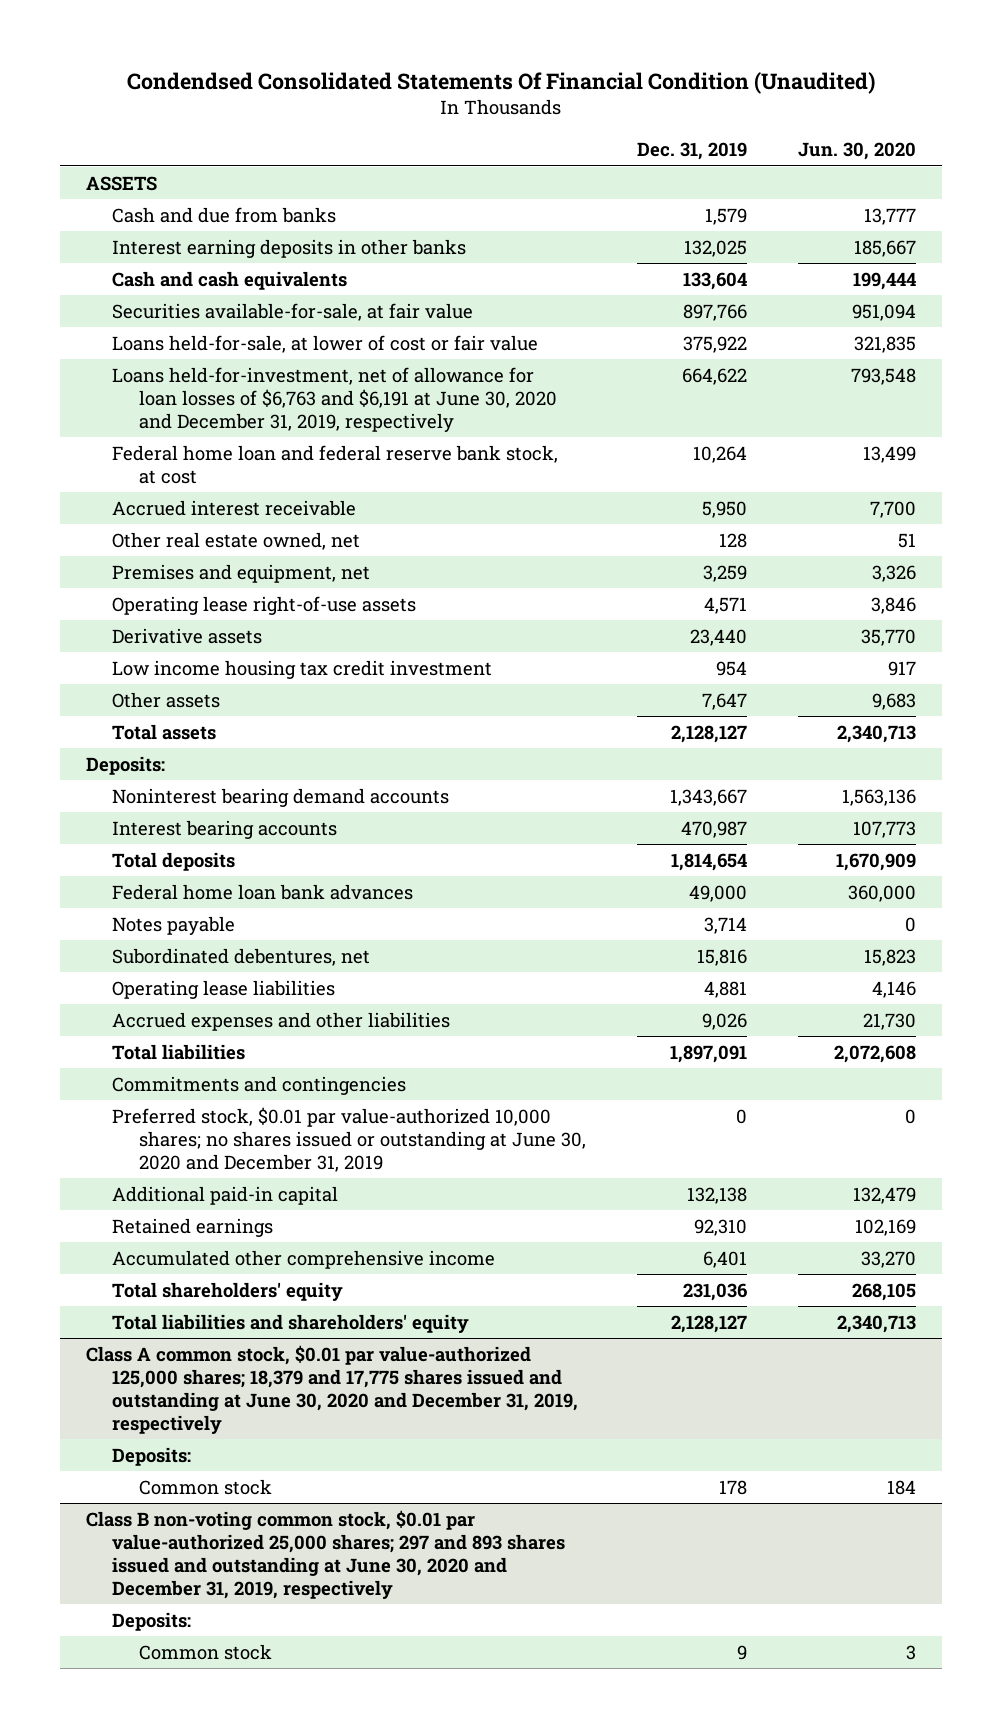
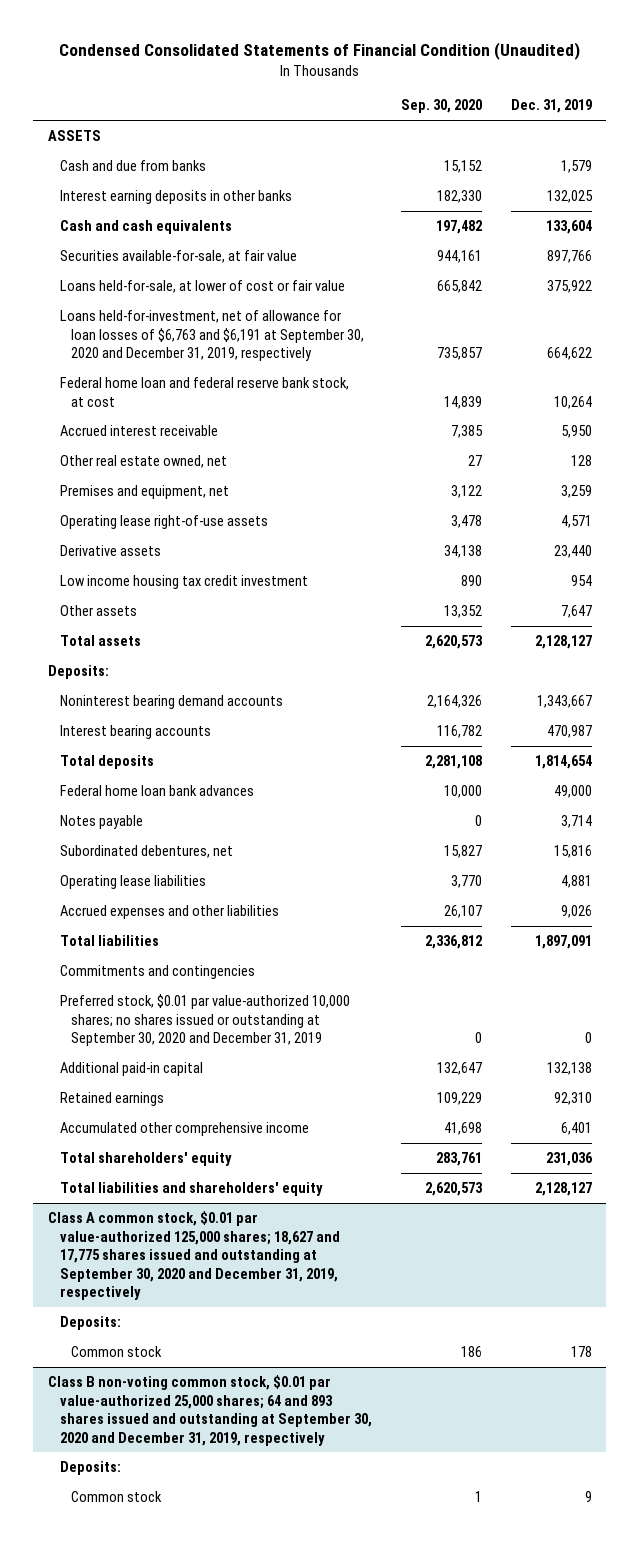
- Condendsed Consolidated Statements Of Financial Condition (Unaudited)
+ Condensed Consolidated Statements of Financial Condition (Unaudited)
- | Dec. 31, 2019 | Jun. 30, 2020
+ | Sep. 30, 2020 | Dec. 31, 2019
- Loans held-for-investment, net of allowance for loan losses of $6,763 and $6,191 at June 30, 2020 and December 31, 2019, respectively | 664,622 | 793,548
+ Loans held-for-investment, net of allowance for loan losses of $6,763 and $6,191 at September 30, 2020 and December 31, 2019, respectively | 735,857 | 664,622
- Preferred stock, $0.01 par value-authorized 10,000 shares; no shares issued or outstanding at June 30, 2020 and December 31, 2019 | 0 | 0
+ Preferred stock, $0.01 par value-authorized 10,000 shares; no shares issued or outstanding at September 30, 2020 and December 31, 2019 | 0 | 0
- Class A common stock, $0.01 par value-authorized 125,000 shares; 18,379 and 17,775 shares issued and outstanding at June 30, 2020 and December 31, 2019, respectively
+ Class A common stock, $0.01 par value-authorized 125,000 shares; 18,627 and 17,775 shares issued and outstanding at September 30, 2020 and December 31, 2019, respectively
- Class B non-voting common stock, $0.01 par value-authorized 25,000 shares; 297 and 893 shares issued and outstanding at June 30, 2020 and December 31, 2019, respectively
+ Class B non-voting common stock, $0.01 par value-authorized 25,000 shares; 64 and 893 shares issued and outstanding at September 30, 2020 and December 31, 2019, respectively

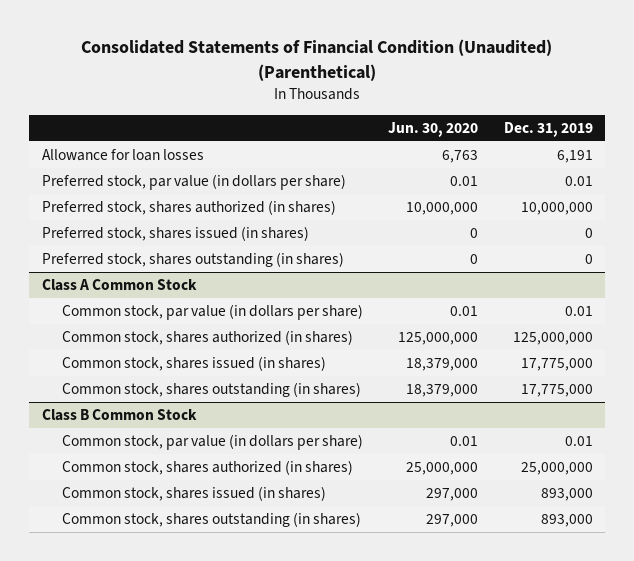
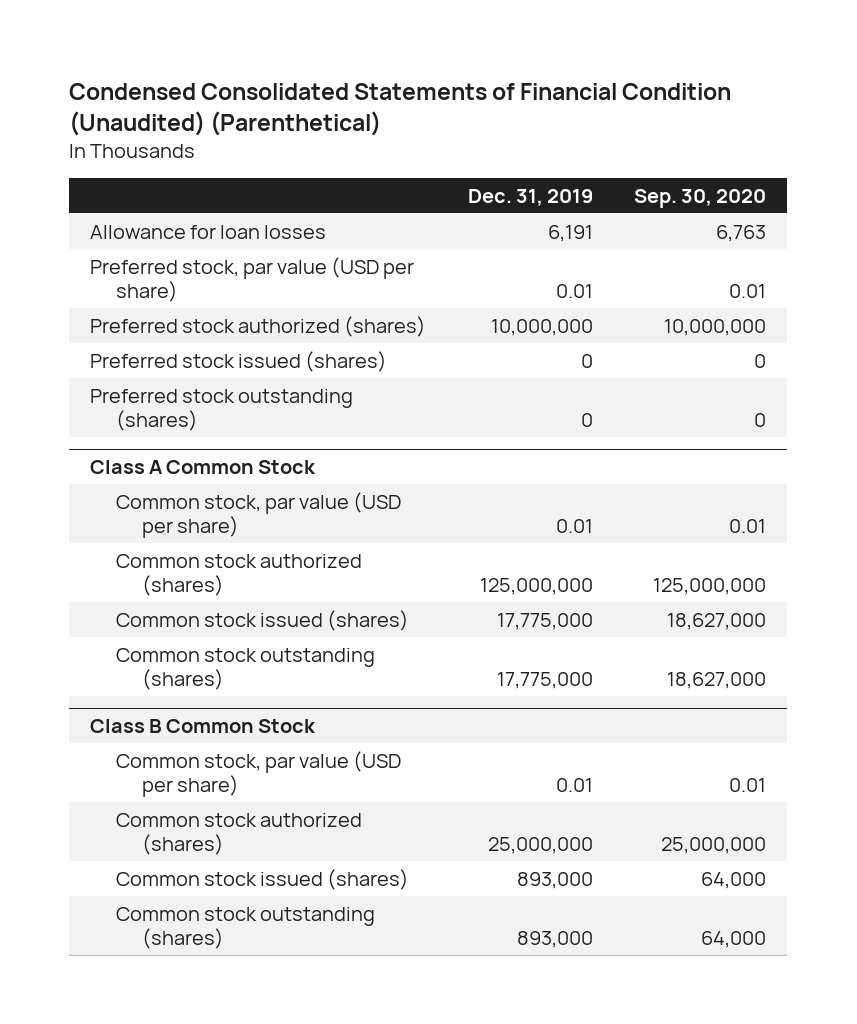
- Consolidated Statements of Financial Condition (Unaudited) (Parenthetical)
+ Condensed Consolidated Statements of Financial Condition (Unaudited) (Parenthetical)
- | Jun. 30, 2020 | Dec. 31, 2019
+ | Dec. 31, 2019 | Sep. 30, 2020
- Preferred stock, par value (in dollars per share) | 0.01 | 0.01
- Preferred stock, shares authorized (in shares) | 10,000,000 | 10,000,000
- Preferred stock, shares issued (in shares) | 0 | 0
- Preferred stock, shares outstanding (in shares) | 0 | 0
+ Preferred stock, par value (USD per share) | 0.01 | 0.01
+ Preferred stock authorized (shares) | 10,000,000 | 10,000,000
+ Preferred stock issued (shares) | 0 | 0
+ Preferred stock outstanding (shares) | 0 | 0
@ Class A Common Stock
- Common stock, par value (in dollars per share) | 0.01 | 0.01
- Common stock, shares authorized (in shares) | 125,000,000 | 125,000,000
- Common stock, shares issued (in shares) | 18,379,000 | 17,775,000
- Common stock, shares outstanding (in shares) | 18,379,000 | 17,775,000
+ Common stock, par value (USD per share) | 0.01 | 0.01
+ Common stock authorized (shares) | 125,000,000 | 125,000,000
+ Common stock issued (shares) | 17,775,000 | 18,627,000
+ Common stock outstanding (shares) | 17,775,000 | 18,627,000
@ Class B Common Stock
- Common stock, par value (in dollars per share) | 0.01 | 0.01
- Common stock, shares authorized (in shares) | 25,000,000 | 25,000,000
- Common stock, shares issued (in shares) | 297,000 | 893,000
- Common stock, shares outstanding (in shares) | 297,000 | 893,000
+ Common stock, par value (USD per share) | 0.01 | 0.01
+ Common stock authorized (shares) | 25,000,000 | 25,000,000
+ Common stock issued (shares) | 893,000 | 64,000
+ Common stock outstanding (shares) | 893,000 | 64,000

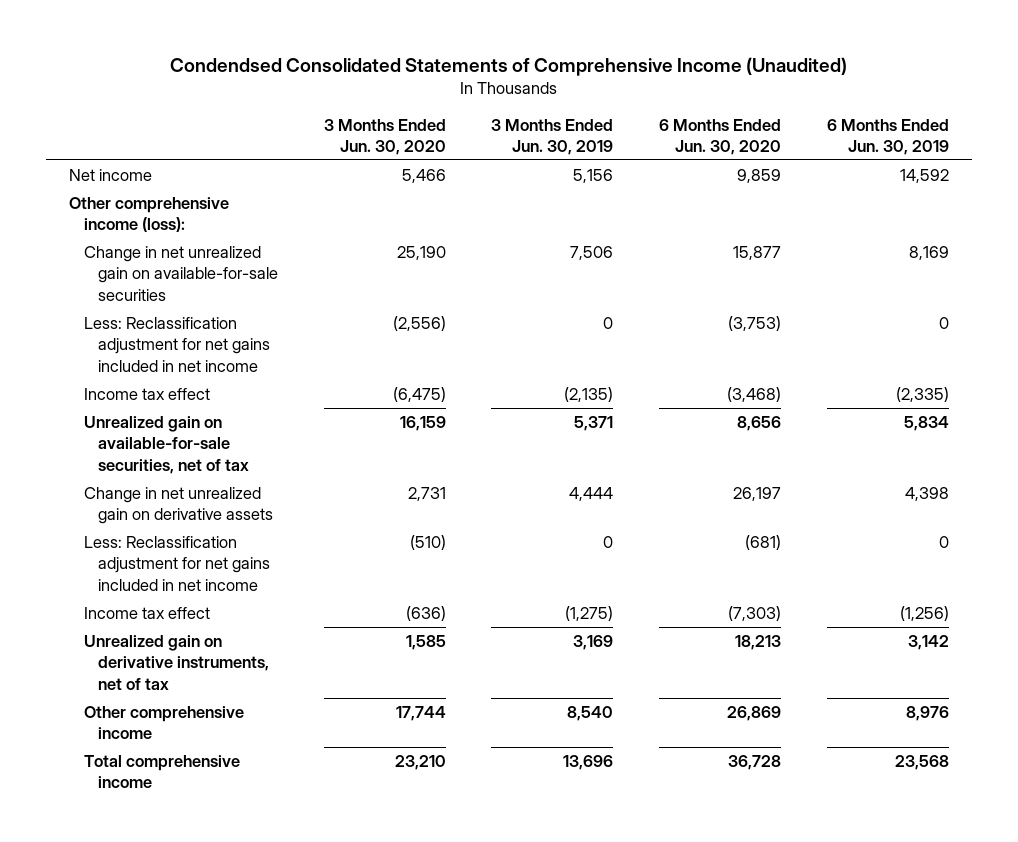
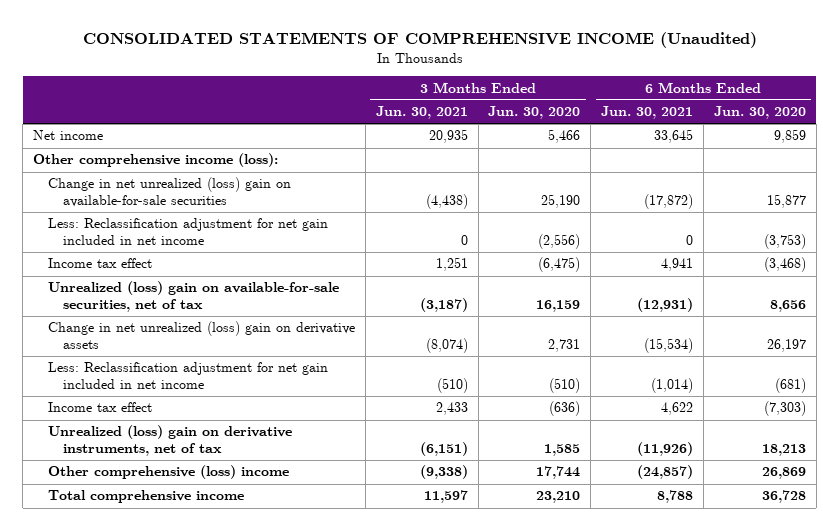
- Condendsed Consolidated Statements of Comprehensive Income (Unaudited)
+ CONSOLIDATED STATEMENTS OF COMPREHENSIVE INCOME (Unaudited)
- | 3 Months Ended Jun. 30, 2020 | 3 Months Ended Jun. 30, 2019 | 6 Months Ended Jun. 30, 2020 | 6 Months Ended Jun. 30, 2019
+ | 3 Months Ended Jun. 30, 2021 | 3 Months Ended Jun. 30, 2020 | 6 Months Ended Jun. 30, 2021 | 6 Months Ended Jun. 30, 2020
- Change in net unrealized gain on available-for-sale securities | 25,190 | 7,506 | 15,877 | 8,169
- Less: Reclassification adjustment for net gains included in net income | (2,556) | 0 | (3,753) | 0
+ Change in net unrealized (loss) gain on available-for-sale securities | (4,438) | 25,190 | (17,872) | 15,877
+ Less: Reclassification adjustment for net gain included in net income | 0 | (2,556) | 0 | (3,753)
- Unrealized gain on available-for-sale securities, net of tax | 16,159 | 5,371 | 8,656 | 5,834
- Change in net unrealized gain on derivative assets | 2,731 | 4,444 | 26,197 | 4,398
- Less: Reclassification adjustment for net gains included in net income | (510) | 0 | (681) | 0
+ Unrealized (loss) gain on available-for-sale securities, net of tax | (3,187) | 16,159 | (12,931) | 8,656
+ Change in net unrealized (loss) gain on derivative assets | (8,074) | 2,731 | (15,534) | 26,197
+ Less: Reclassification adjustment for net gain included in net income | (510) | (510) | (1,014) | (681)
- Unrealized gain on derivative instruments, net of tax | 1,585 | 3,169 | 18,213 | 3,142
- Other comprehensive income | 17,744 | 8,540 | 26,869 | 8,976
+ Unrealized (loss) gain on derivative instruments, net of tax | (6,151) | 1,585 | (11,926) | 18,213
+ Other comprehensive (loss) income | (9,338) | 17,744 | (24,857) | 26,869

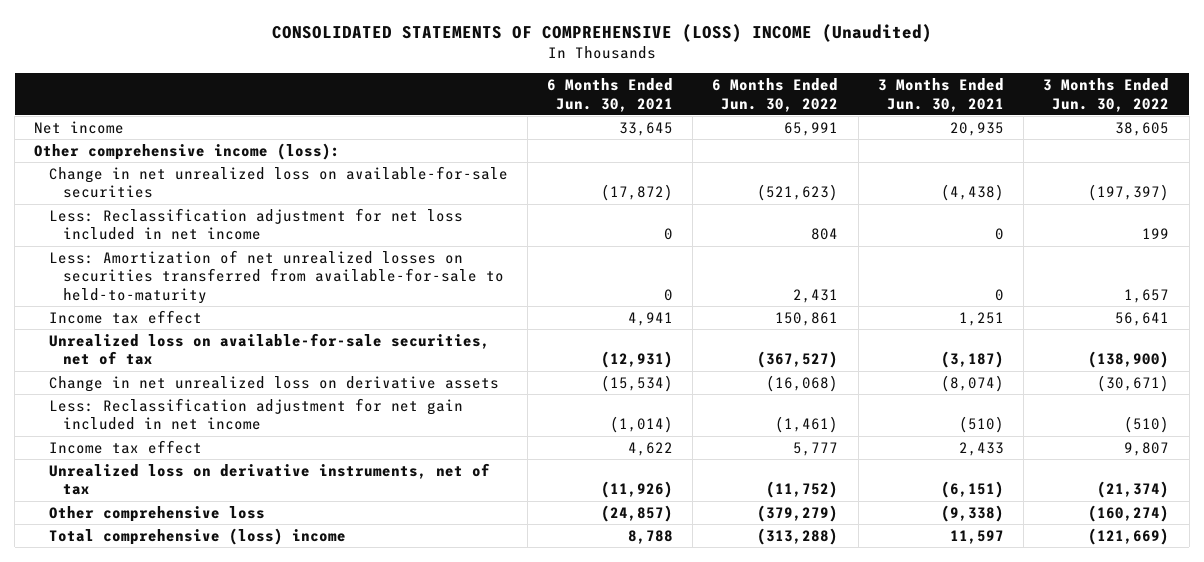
- CONSOLIDATED STATEMENTS OF COMPREHENSIVE INCOME (Unaudited)
+ CONSOLIDATED STATEMENTS OF COMPREHENSIVE (LOSS) INCOME (Unaudited)
- | 3 Months Ended Jun. 30, 2021 | 3 Months Ended Jun. 30, 2020 | 6 Months Ended Jun. 30, 2021 | 6 Months Ended Jun. 30, 2020
+ | 6 Months Ended Jun. 30, 2021 | 6 Months Ended Jun. 30, 2022 | 3 Months Ended Jun. 30, 2021 | 3 Months Ended Jun. 30, 2022
- Change in net unrealized (loss) gain on available-for-sale securities | (4,438) | 25,190 | (17,872) | 15,877
- Less: Reclassification adjustment for net gain included in net income | 0 | (2,556) | 0 | (3,753)
+ Change in net unrealized loss on available-for-sale securities | (17,872) | (521,623) | (4,438) | (197,397)
+ Less: Reclassification adjustment for net loss included in net income | 0 | 804 | 0 | 199
+ Less: Amortization of net unrealized losses on securities transferred from available-for-sale to held-to-maturity | 0 | 2,431 | 0 | 1,657
- Unrealized (loss) gain on available-for-sale securities, net of tax | (3,187) | 16,159 | (12,931) | 8,656
- Change in net unrealized (loss) gain on derivative assets | (8,074) | 2,731 | (15,534) | 26,197
+ Unrealized loss on available-for-sale securities, net of tax | (12,931) | (367,527) | (3,187) | (138,900)
+ Change in net unrealized loss on derivative assets | (15,534) | (16,068) | (8,074) | (30,671)
- Unrealized (loss) gain on derivative instruments, net of tax | (6,151) | 1,585 | (11,926) | 18,213
- Other comprehensive (loss) income | (9,338) | 17,744 | (24,857) | 26,869
- Total comprehensive income | 11,597 | 23,210 | 8,788 | 36,728
+ Unrealized loss on derivative instruments, net of tax | (11,926) | (11,752) | (6,151) | (21,374)
+ Other comprehensive loss | (24,857) | (379,279) | (9,338) | (160,274)
+ Total comprehensive (loss) income | 8,788 | (313,288) | 11,597 | (121,669)

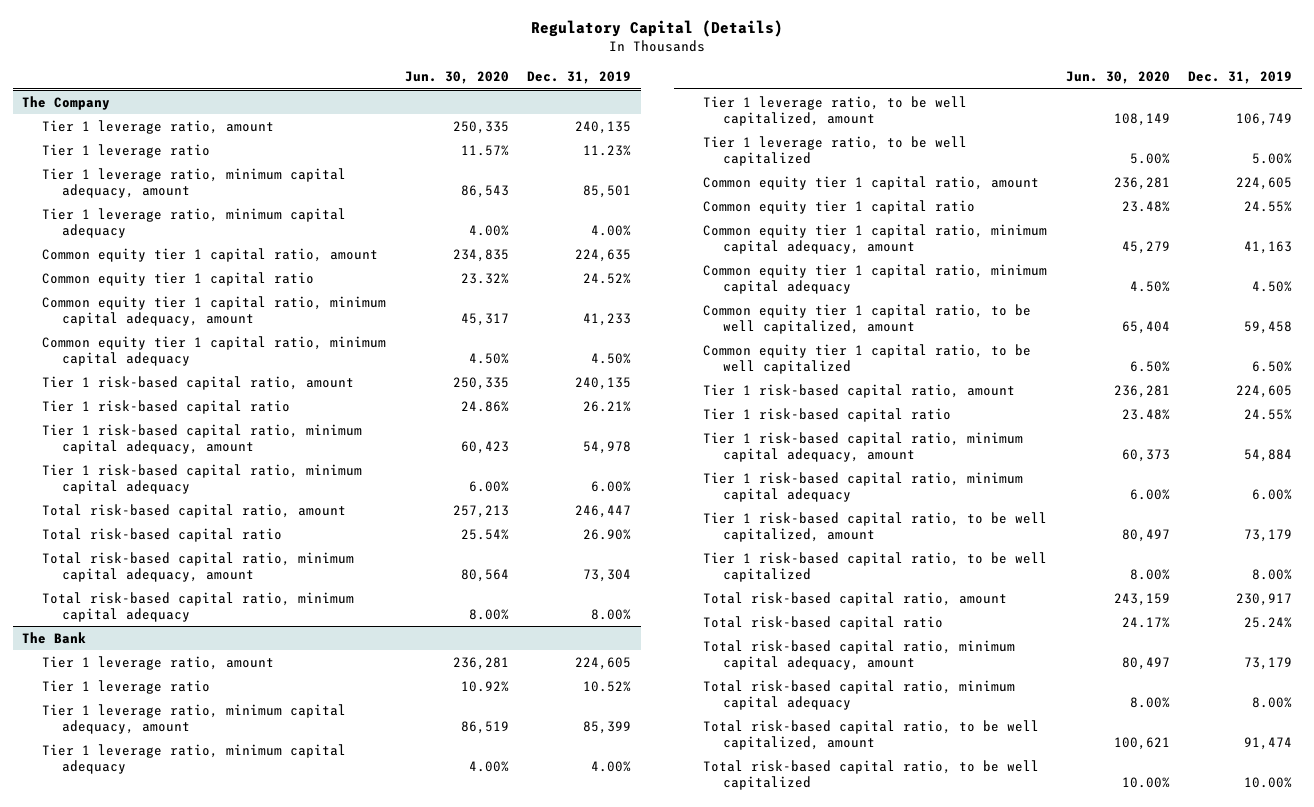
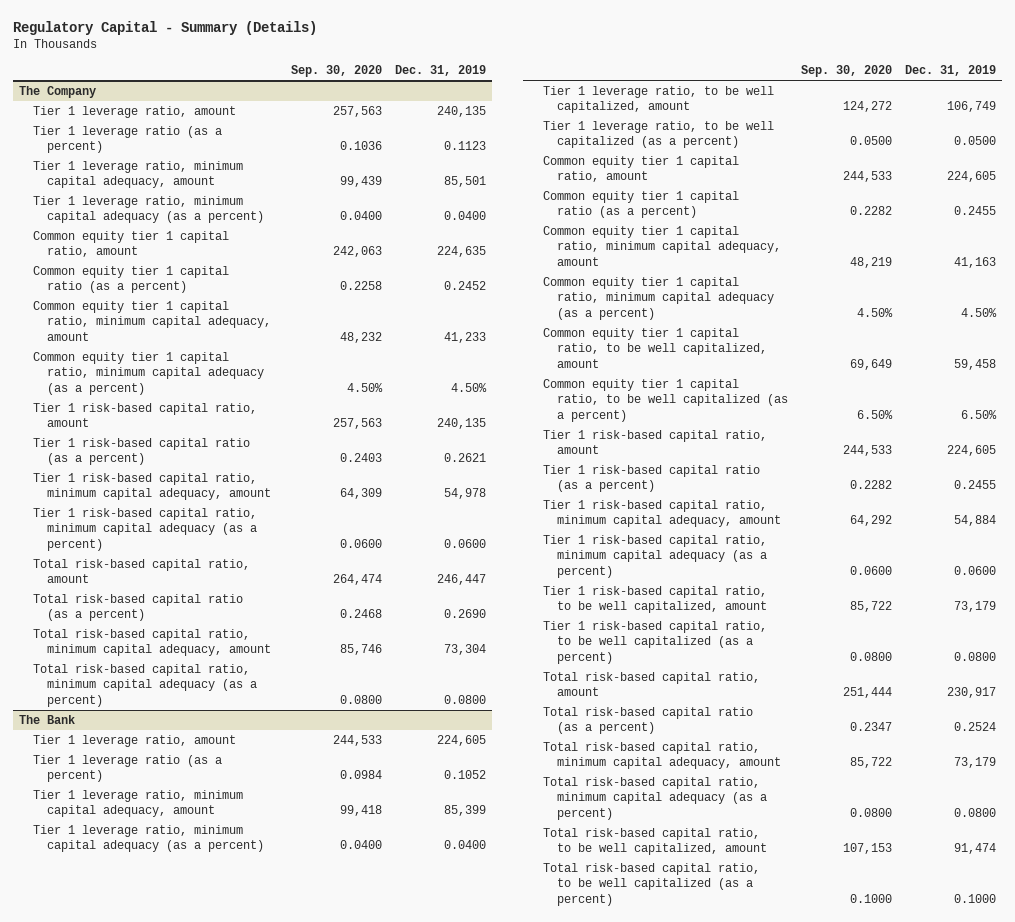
- Regulatory Capital (Details)
+ Regulatory Capital - Summary (Details)
- | Jun. 30, 2020 | Dec. 31, 2019
+ | Sep. 30, 2020 | Dec. 31, 2019
@ The Company
- Tier 1 leverage ratio | 11.57% | 11.23%
+ Tier 1 leverage ratio (as a percent) | 0.1036 | 0.1123
- Tier 1 leverage ratio, minimum capital adequacy | 4.00% | 4.00%
+ Tier 1 leverage ratio, minimum capital adequacy (as a percent) | 0.0400 | 0.0400
- Common equity tier 1 capital ratio | 23.32% | 24.52%
+ Common equity tier 1 capital ratio (as a percent) | 0.2258 | 0.2452
- Common equity tier 1 capital ratio, minimum capital adequacy | 4.50% | 4.50%
+ Common equity tier 1 capital ratio, minimum capital adequacy (as a percent) | 4.50% | 4.50%
- Tier 1 risk-based capital ratio | 24.86% | 26.21%
+ Tier 1 risk-based capital ratio (as a percent) | 0.2403 | 0.2621
- Tier 1 risk-based capital ratio, minimum capital adequacy | 6.00% | 6.00%
+ Tier 1 risk-based capital ratio, minimum capital adequacy (as a percent) | 0.0600 | 0.0600
- Total risk-based capital ratio | 25.54% | 26.90%
+ Total risk-based capital ratio (as a percent) | 0.2468 | 0.2690
- Total risk-based capital ratio, minimum capital adequacy | 8.00% | 8.00%
+ Total risk-based capital ratio, minimum capital adequacy (as a percent) | 0.0800 | 0.0800
@ The Bank
- Tier 1 leverage ratio | 10.92% | 10.52%
+ Tier 1 leverage ratio (as a percent) | 0.0984 | 0.1052
- Tier 1 leverage ratio, minimum capital adequacy | 4.00% | 4.00%
+ Tier 1 leverage ratio, minimum capital adequacy (as a percent) | 0.0400 | 0.0400
- Tier 1 leverage ratio, to be well capitalized | 5.00% | 5.00%
+ Tier 1 leverage ratio, to be well capitalized (as a percent) | 0.0500 | 0.0500
- Common equity tier 1 capital ratio | 23.48% | 24.55%
+ Common equity tier 1 capital ratio (as a percent) | 0.2282 | 0.2455
- Common equity tier 1 capital ratio, minimum capital adequacy | 4.50% | 4.50%
+ Common equity tier 1 capital ratio, minimum capital adequacy (as a percent) | 4.50% | 4.50%
- Common equity tier 1 capital ratio, to be well capitalized | 6.50% | 6.50%
+ Common equity tier 1 capital ratio, to be well capitalized (as a percent) | 6.50% | 6.50%
- Tier 1 risk-based capital ratio | 23.48% | 24.55%
+ Tier 1 risk-based capital ratio (as a percent) | 0.2282 | 0.2455
- Tier 1 risk-based capital ratio, minimum capital adequacy | 6.00% | 6.00%
+ Tier 1 risk-based capital ratio, minimum capital adequacy (as a percent) | 0.0600 | 0.0600
- Tier 1 risk-based capital ratio, to be well capitalized | 8.00% | 8.00%
+ Tier 1 risk-based capital ratio, to be well capitalized (as a percent) | 0.0800 | 0.0800
- Total risk-based capital ratio | 24.17% | 25.24%
+ Total risk-based capital ratio (as a percent) | 0.2347 | 0.2524
- Total risk-based capital ratio, minimum capital adequacy | 8.00% | 8.00%
+ Total risk-based capital ratio, minimum capital adequacy (as a percent) | 0.0800 | 0.0800
- Total risk-based capital ratio, to be well capitalized | 10.00% | 10.00%
+ Total risk-based capital ratio, to be well capitalized (as a percent) | 0.1000 | 0.1000

